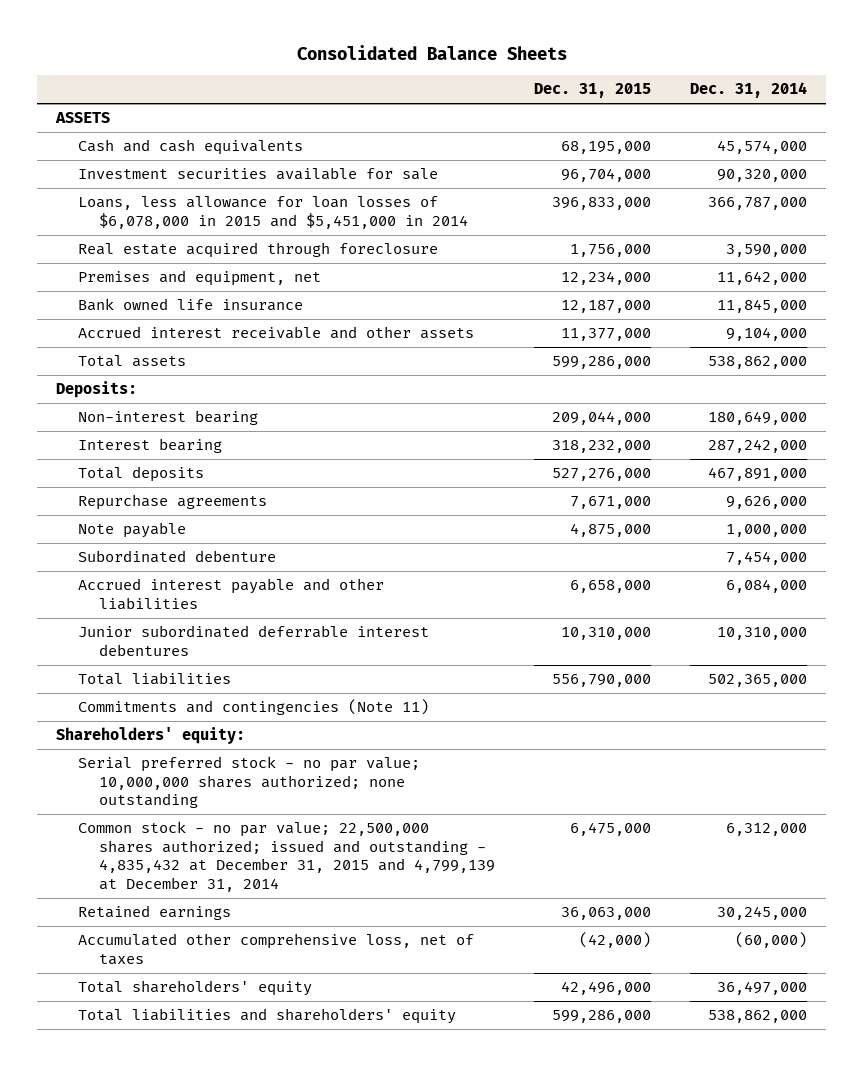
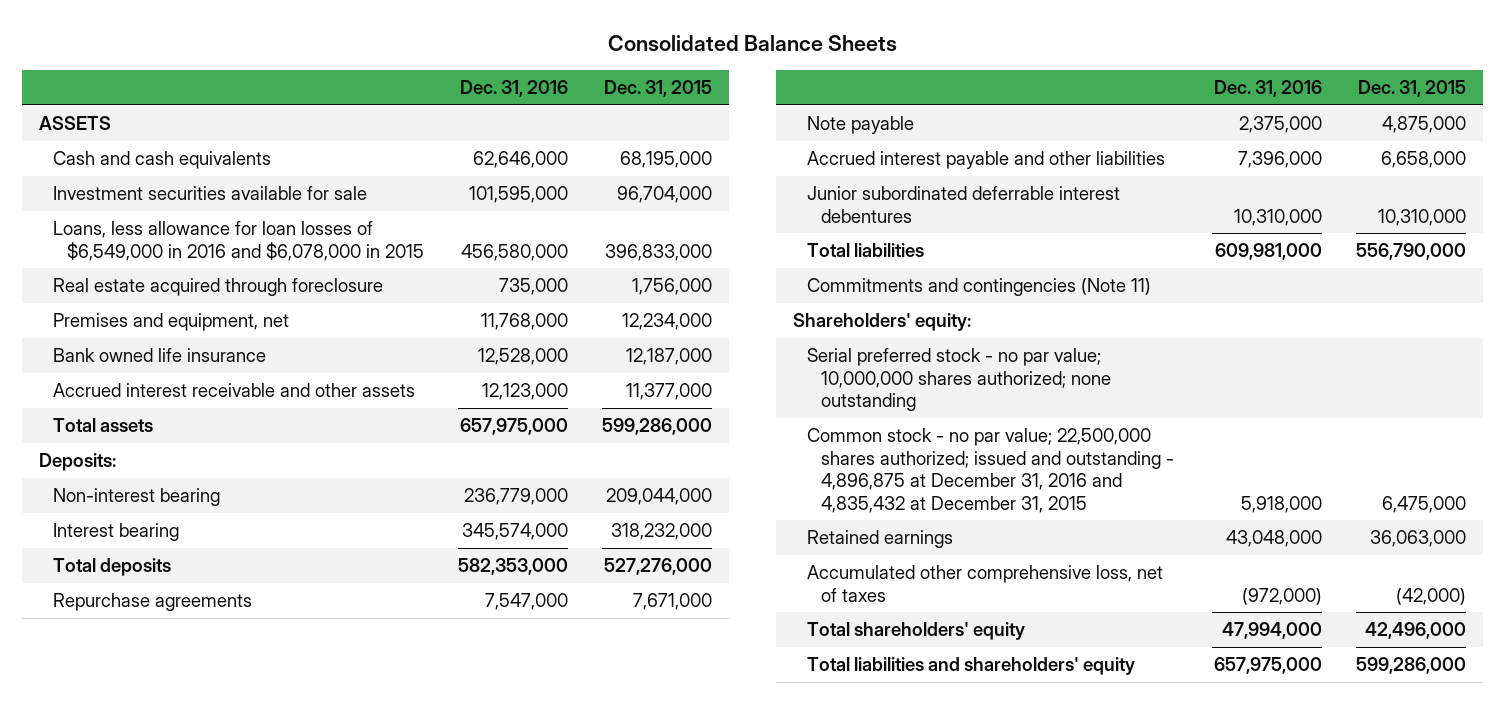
- | Dec. 31, 2015 | Dec. 31, 2014
+ | Dec. 31, 2016 | Dec. 31, 2015
- Loans, less allowance for loan losses of $6,078,000 in 2015 and $5,451,000 in 2014 | 396,833,000 | 366,787,000
+ Loans, less allowance for loan losses of $6,549,000 in 2016 and $6,078,000 in 2015 | 456,580,000 | 396,833,000
- Subordinated debenture | | 7,454,000
- Common stock - no par value; 22,500,000 shares authorized; issued and outstanding - 4,835,432 at December 31, 2015 and 4,799,139 at December 31, 2014 | 6,475,000 | 6,312,000
+ Common stock - no par value; 22,500,000 shares authorized; issued and outstanding - 4,896,875 at December 31, 2016 and 4,835,432 at December 31, 2015 | 5,918,000 | 6,475,000

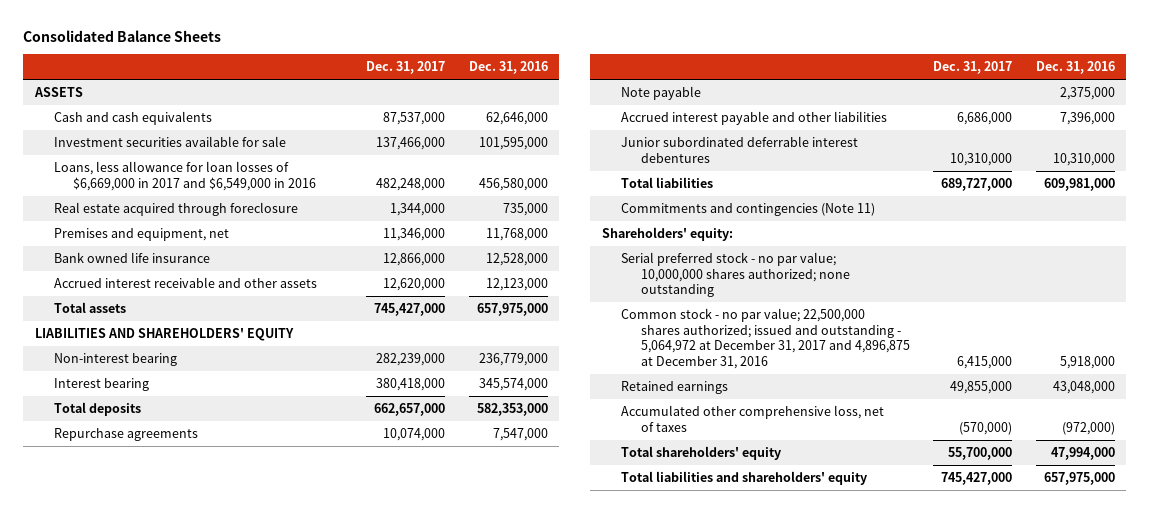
- | Dec. 31, 2016 | Dec. 31, 2015
+ | Dec. 31, 2017 | Dec. 31, 2016
- Loans, less allowance for loan losses of $6,549,000 in 2016 and $6,078,000 in 2015 | 456,580,000 | 396,833,000
+ Loans, less allowance for loan losses of $6,669,000 in 2017 and $6,549,000 in 2016 | 482,248,000 | 456,580,000
- Deposits:
+ LIABILITIES AND SHAREHOLDERS' EQUITY
- Common stock - no par value; 22,500,000 shares authorized; issued and outstanding - 4,896,875 at December 31, 2016 and 4,835,432 at December 31, 2015 | 5,918,000 | 6,475,000
+ Common stock - no par value; 22,500,000 shares authorized; issued and outstanding - 5,064,972 at December 31, 2017 and 4,896,875 at December 31, 2016 | 6,415,000 | 5,918,000

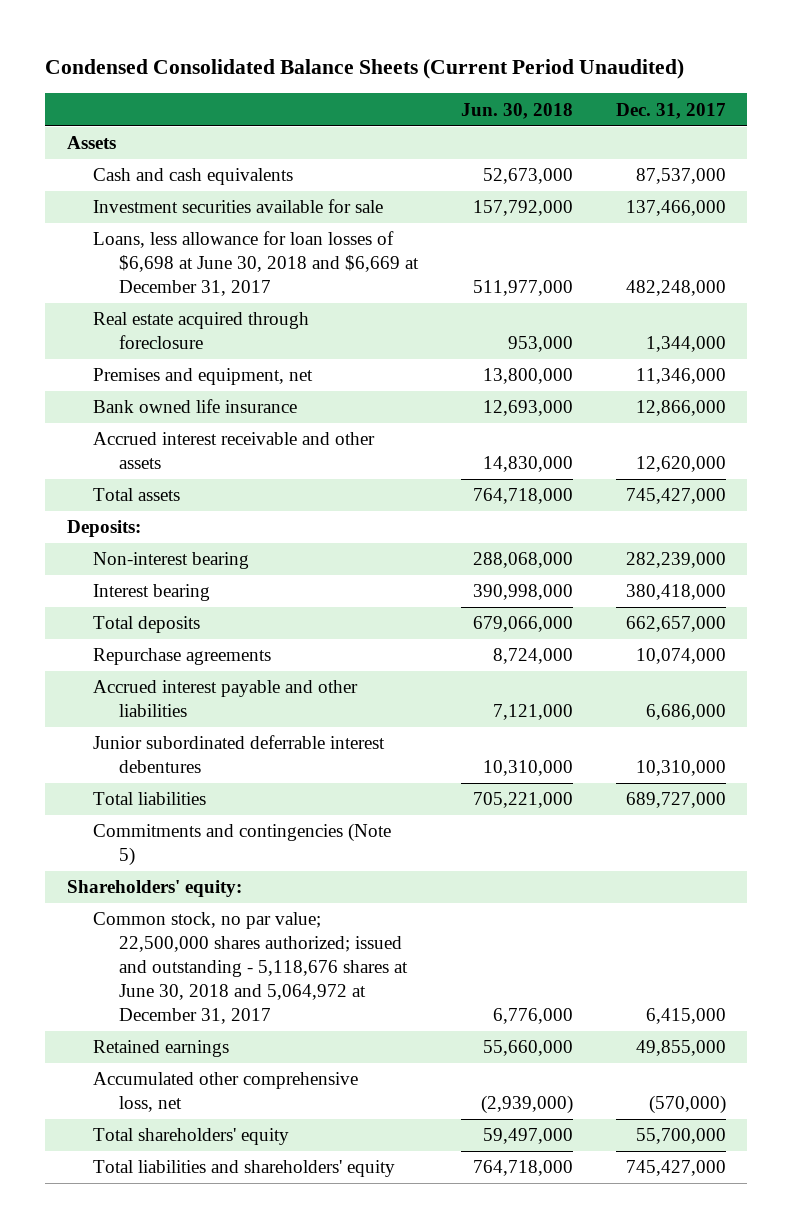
- Consolidated Balance Sheets
+ Condensed Consolidated Balance Sheets (Current Period Unaudited)
- | Dec. 31, 2017 | Dec. 31, 2016
+ | Jun. 30, 2018 | Dec. 31, 2017
- ASSETS
+ Assets
- Loans, less allowance for loan losses of $6,669,000 in 2017 and $6,549,000 in 2016 | 482,248,000 | 456,580,000
+ Loans, less allowance for loan losses of $6,698 at June 30, 2018 and $6,669 at December 31, 2017 | 511,977,000 | 482,248,000
- LIABILITIES AND SHAREHOLDERS' EQUITY
+ Deposits:
- Note payable | | 2,375,000
- Commitments and contingencies (Note 11)
+ Commitments and contingencies (Note 5)
- Serial preferred stock - no par value; 10,000,000 shares authorized; none outstanding
- Common stock - no par value; 22,500,000 shares authorized; issued and outstanding - 5,064,972 at December 31, 2017 and 4,896,875 at December 31, 2016 | 6,415,000 | 5,918,000
+ Common stock, no par value; 22,500,000 shares authorized; issued and outstanding - 5,118,676 shares at June 30, 2018 and 5,064,972 at December 31, 2017 | 6,776,000 | 6,415,000
- Accumulated other comprehensive loss, net of taxes | (570,000) | (972,000)
+ Accumulated other comprehensive loss, net | (2,939,000) | (570,000)

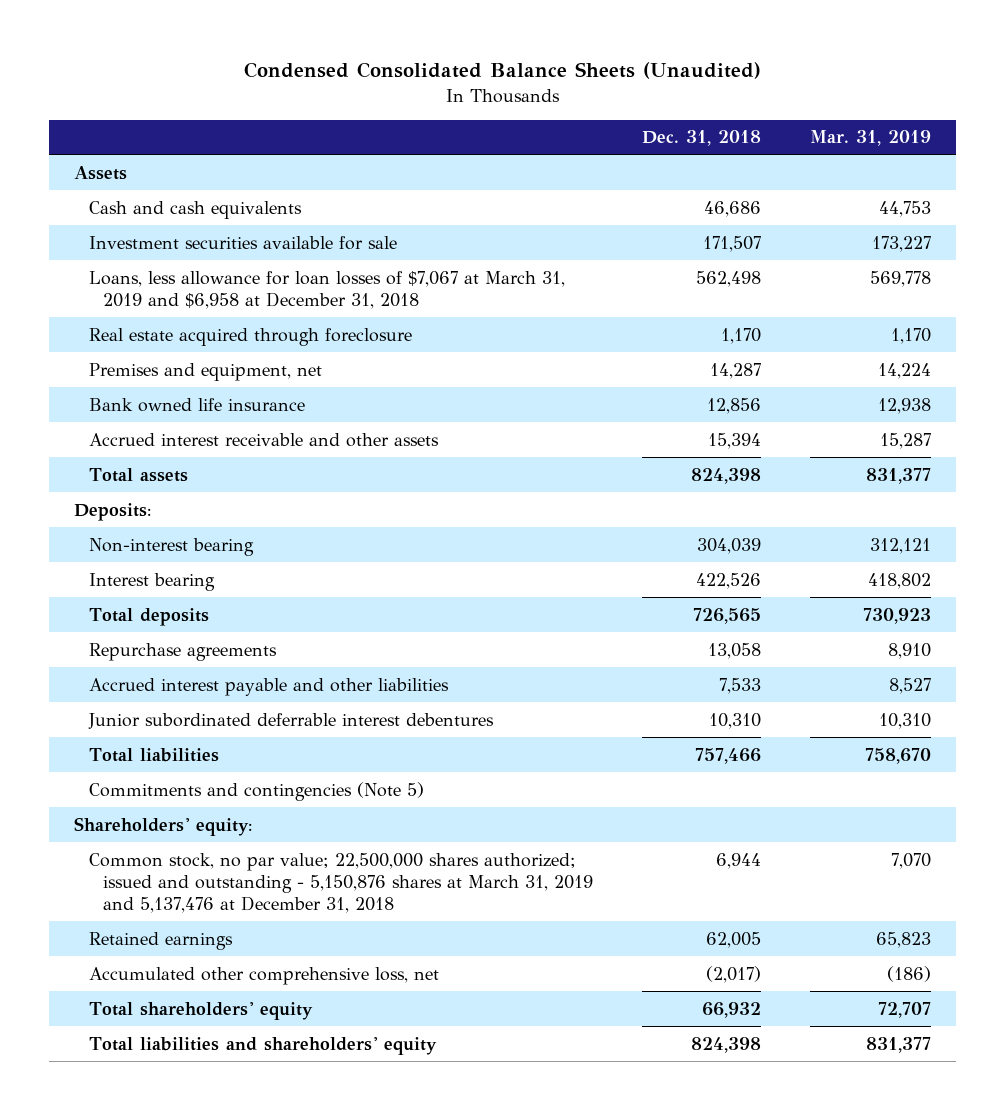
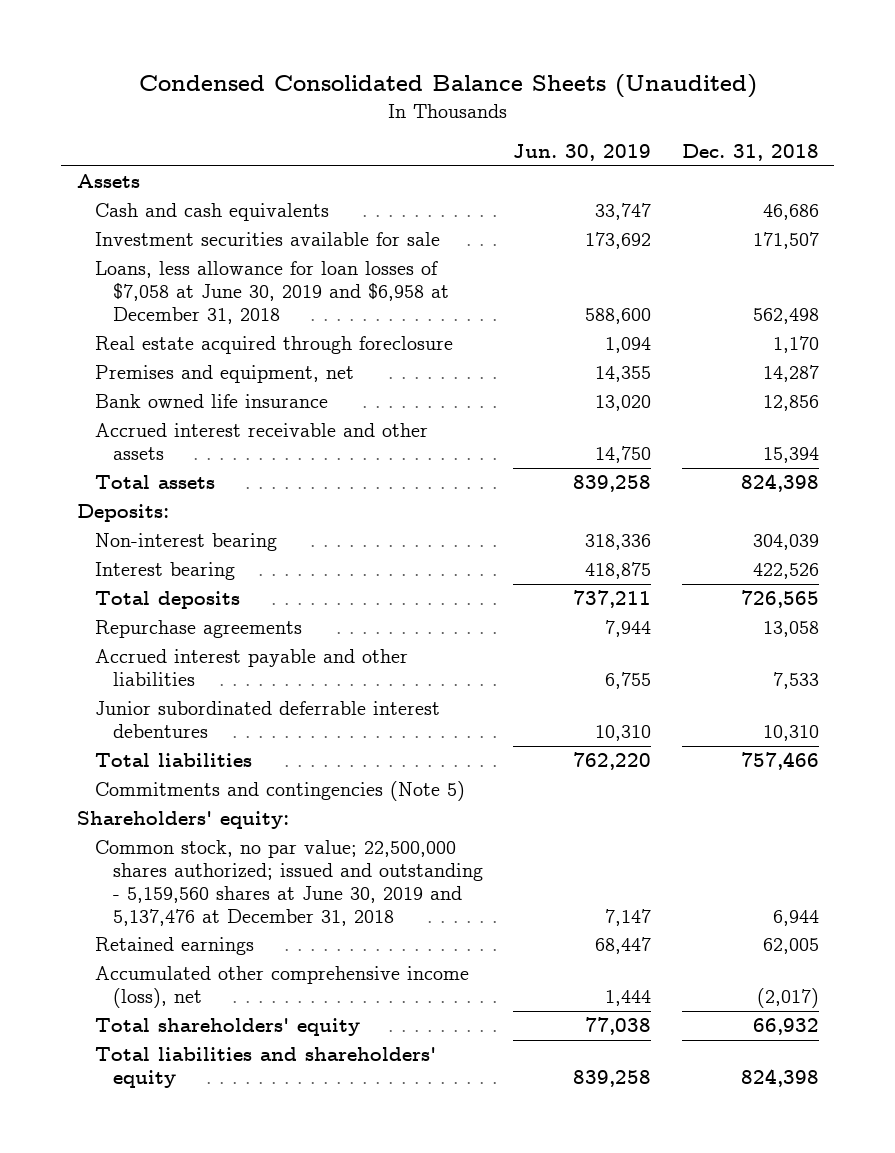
- | Dec. 31, 2018 | Mar. 31, 2019
+ | Jun. 30, 2019 | Dec. 31, 2018
- Loans, less allowance for loan losses of $7,067 at March 31, 2019 and $6,958 at December 31, 2018 | 562,498 | 569,778
+ Loans, less allowance for loan losses of $7,058 at June 30, 2019 and $6,958 at December 31, 2018 | 588,600 | 562,498
- Common stock, no par value; 22,500,000 shares authorized; issued and outstanding - 5,150,876 shares at March 31, 2019 and 5,137,476 at December 31, 2018 | 6,944 | 7,070
+ Common stock, no par value; 22,500,000 shares authorized; issued and outstanding - 5,159,560 shares at June 30, 2019 and 5,137,476 at December 31, 2018 | 7,147 | 6,944
- Accumulated other comprehensive loss, net | (2,017) | (186)
+ Accumulated other comprehensive income (loss), net | 1,444 | (2,017)

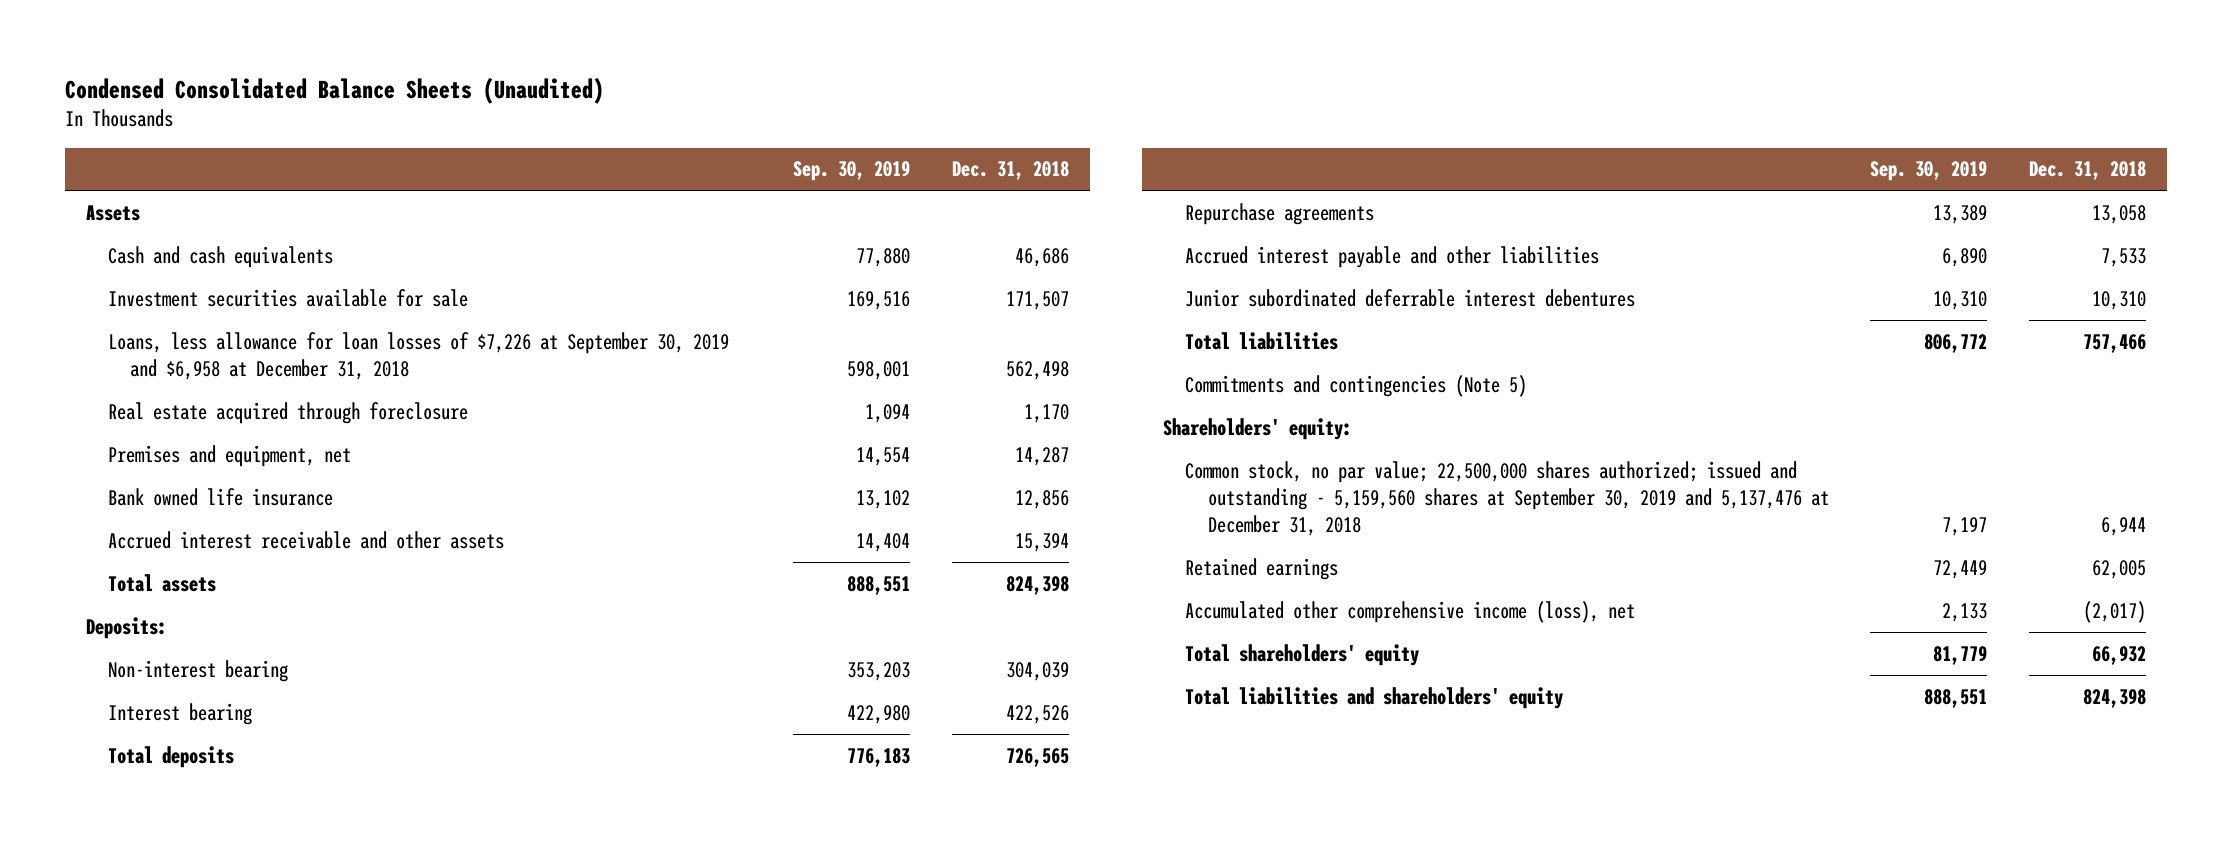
- | Jun. 30, 2019 | Dec. 31, 2018
+ | Sep. 30, 2019 | Dec. 31, 2018
- Loans, less allowance for loan losses of $7,058 at June 30, 2019 and $6,958 at December 31, 2018 | 588,600 | 562,498
+ Loans, less allowance for loan losses of $7,226 at September 30, 2019 and $6,958 at December 31, 2018 | 598,001 | 562,498
- Common stock, no par value; 22,500,000 shares authorized; issued and outstanding - 5,159,560 shares at June 30, 2019 and 5,137,476 at December 31, 2018 | 7,147 | 6,944
+ Common stock, no par value; 22,500,000 shares authorized; issued and outstanding - 5,159,560 shares at September 30, 2019 and 5,137,476 at December 31, 2018 | 7,197 | 6,944

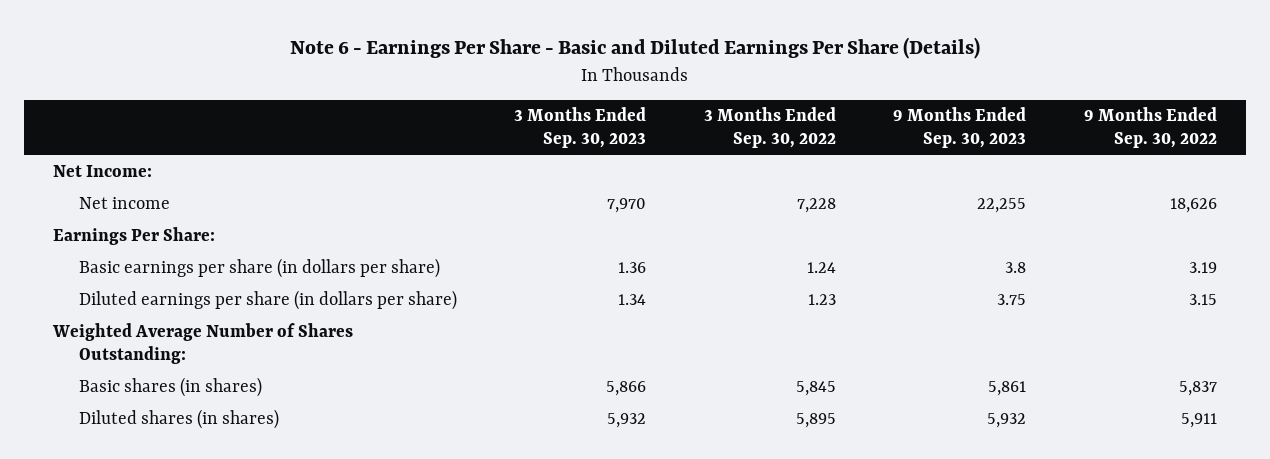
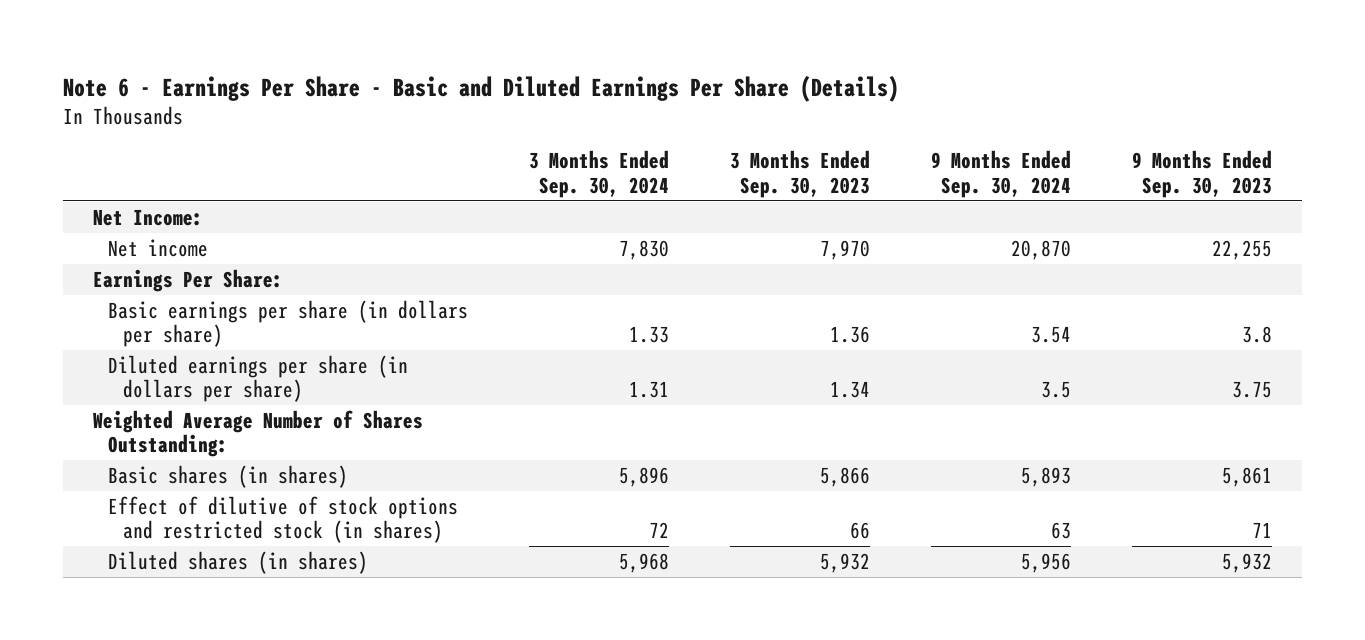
- | 3 Months Ended Sep. 30, 2023 | 3 Months Ended Sep. 30, 2022 | 9 Months Ended Sep. 30, 2023 | 9 Months Ended Sep. 30, 2022
+ | 3 Months Ended Sep. 30, 2024 | 3 Months Ended Sep. 30, 2023 | 9 Months Ended Sep. 30, 2024 | 9 Months Ended Sep. 30, 2023
+ Effect of dilutive of stock options and restricted stock (in shares) | 72 | 66 | 63 | 71

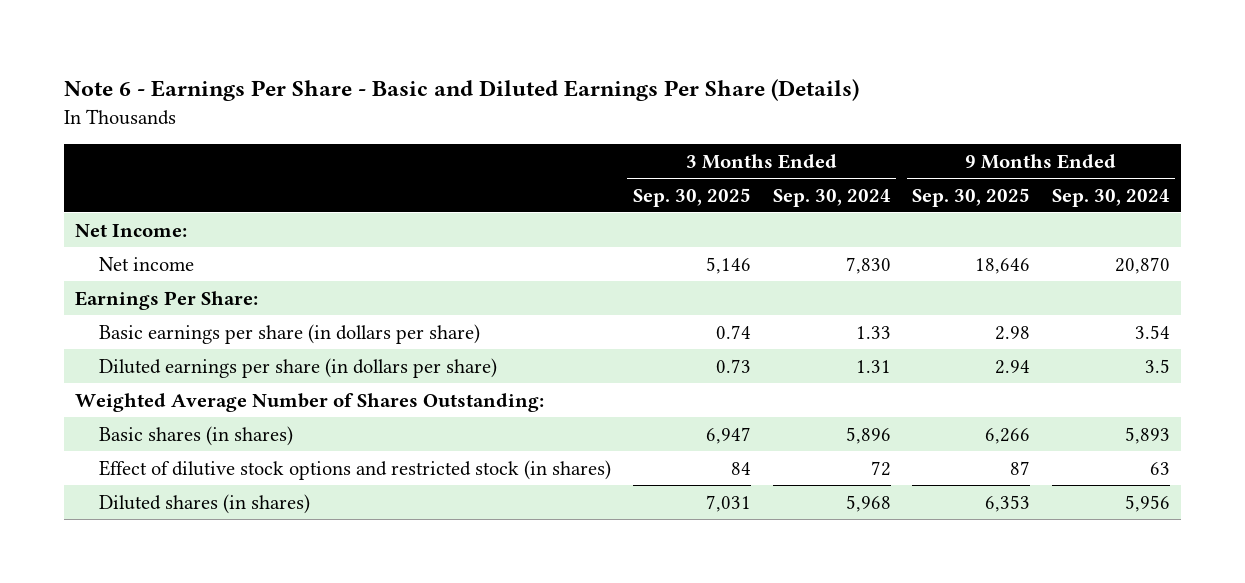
- | 3 Months Ended Sep. 30, 2024 | 3 Months Ended Sep. 30, 2023 | 9 Months Ended Sep. 30, 2024 | 9 Months Ended Sep. 30, 2023
+ | 3 Months Ended Sep. 30, 2025 | 3 Months Ended Sep. 30, 2024 | 9 Months Ended Sep. 30, 2025 | 9 Months Ended Sep. 30, 2024
- Effect of dilutive of stock options and restricted stock (in shares) | 72 | 66 | 63 | 71
+ Effect of dilutive stock options and restricted stock (in shares) | 84 | 72 | 87 | 63

